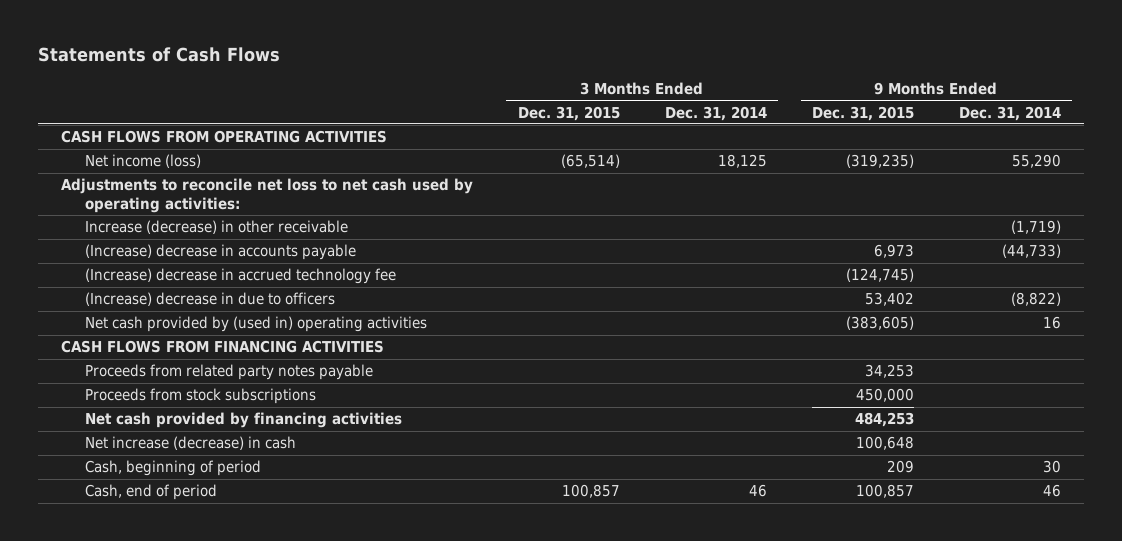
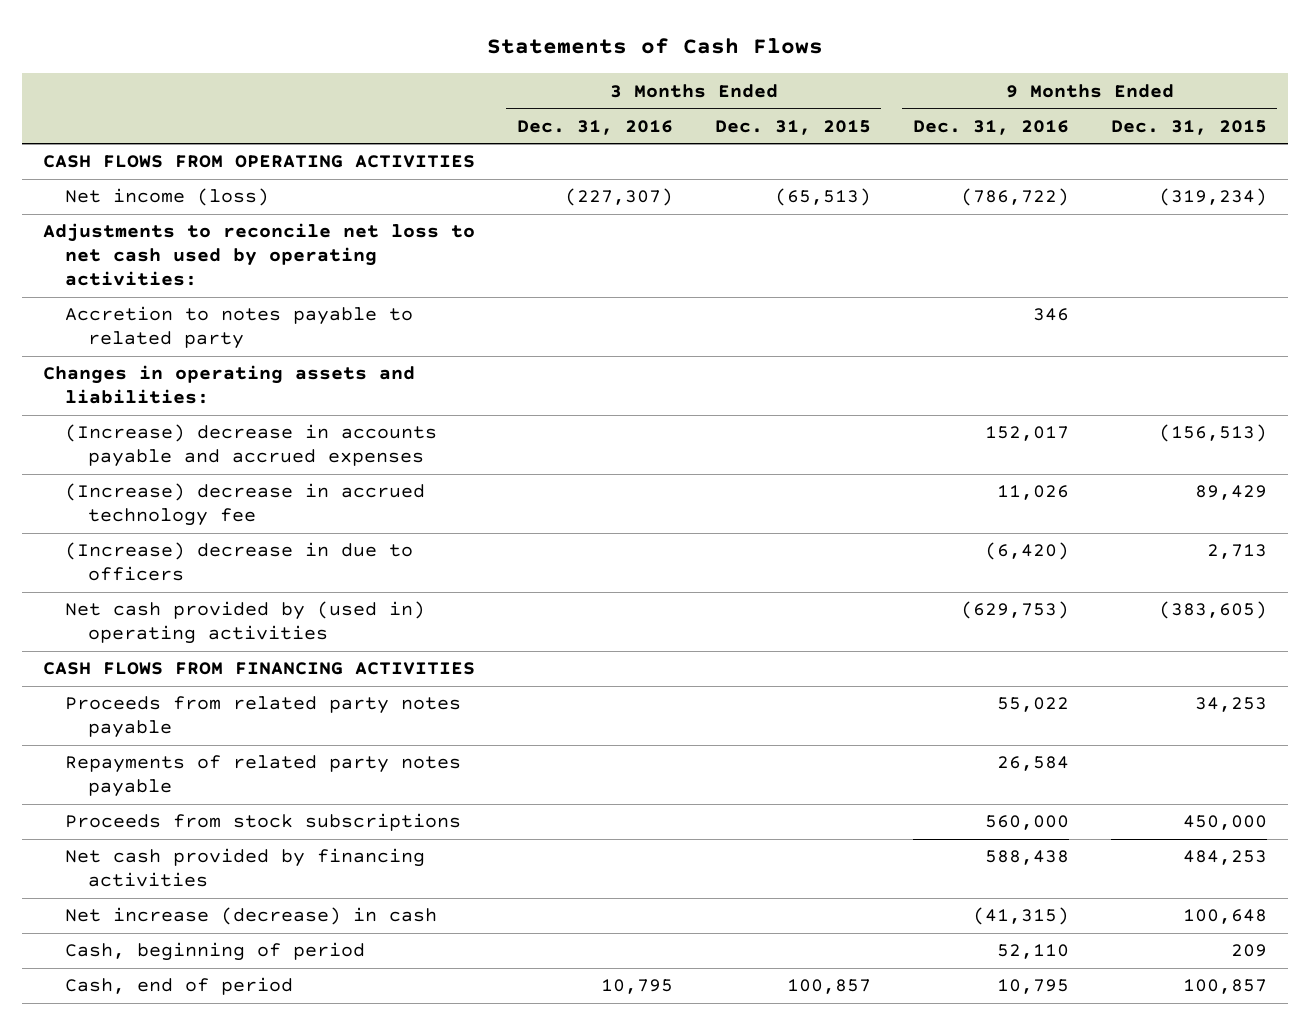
- | 3 Months Ended Dec. 31, 2015 | 3 Months Ended Dec. 31, 2014 | 9 Months Ended Dec. 31, 2015 | 9 Months Ended Dec. 31, 2014
+ | 3 Months Ended Dec. 31, 2016 | 3 Months Ended Dec. 31, 2015 | 9 Months Ended Dec. 31, 2016 | 9 Months Ended Dec. 31, 2015
- Net income (loss) | (65,514) | 18,125 | (319,235) | 55,290
+ Net income (loss) | (227,307) | (65,513) | (786,722) | (319,234)
- Increase (decrease) in other receivable | | | | (1,719)
- (Increase) decrease in accounts payable | | | 6,973 | (44,733)
- (Increase) decrease in accrued technology fee | | | (124,745) |
- (Increase) decrease in due to officers | | | 53,402 | (8,822)
+ Accretion to notes payable to related party | | | 346 |
+ Changes in operating assets and liabilities:
+ (Increase) decrease in accounts payable and accrued expenses | | | 152,017 | (156,513)
+ (Increase) decrease in accrued technology fee | | | 11,026 | 89,429
+ (Increase) decrease in due to officers | | | (6,420) | 2,713
+ Repayments of related party notes payable | | | 26,584 |

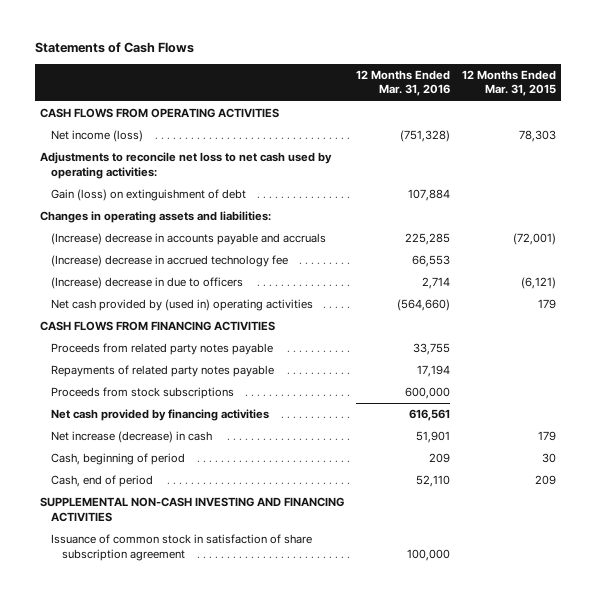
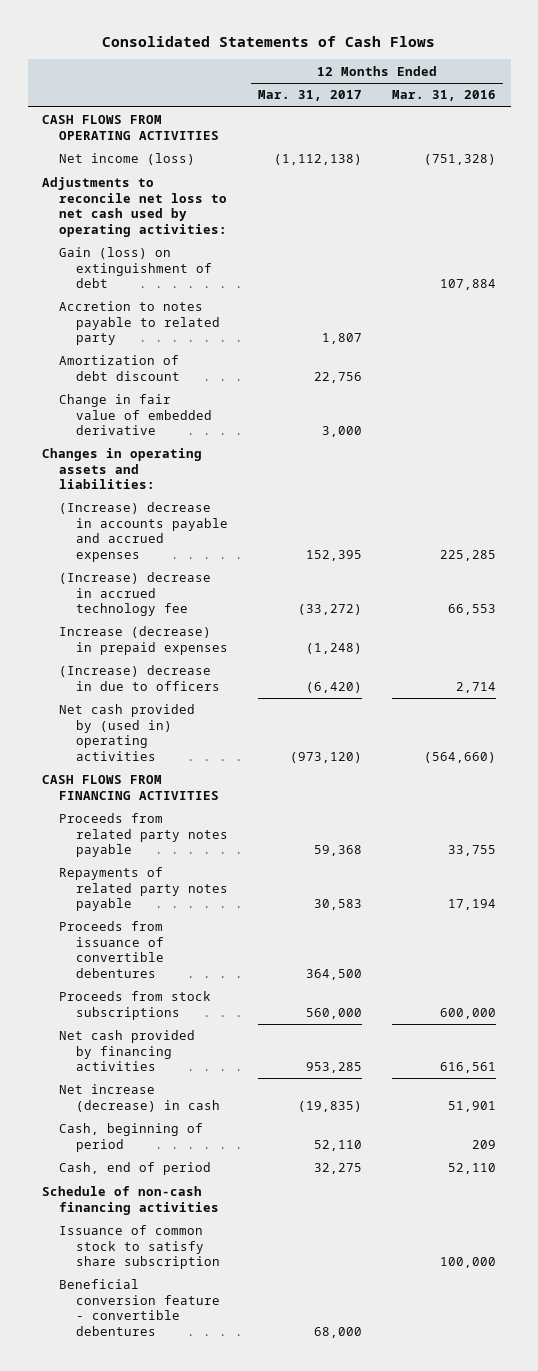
- Statements of Cash Flows
+ Consolidated Statements of Cash Flows
- | 12 Months Ended Mar. 31, 2016 | 12 Months Ended Mar. 31, 2015
+ | 12 Months Ended Mar. 31, 2017 | 12 Months Ended Mar. 31, 2016
+ Accretion to notes payable to related party | 1,807 |
+ Amortization of debt discount | 22,756 |
+ Change in fair value of embedded derivative | 3,000 |
- (Increase) decrease in accounts payable and accruals | 225,285 | (72,001)
+ (Increase) decrease in accounts payable and accrued expenses | 152,395 | 225,285
+ Increase (decrease) in prepaid expenses | (1,248) |
+ Proceeds from issuance of convertible debentures | 364,500 |
- SUPPLEMENTAL NON-CASH INVESTING AND FINANCING ACTIVITIES
- Issuance of common stock in satisfaction of share subscription agreement | 100,000 |
+ Schedule of non-cash financing activities
+ Issuance of common stock to satisfy share subscription | | 100,000
+ Beneficial conversion feature - convertible debentures | 68,000 |

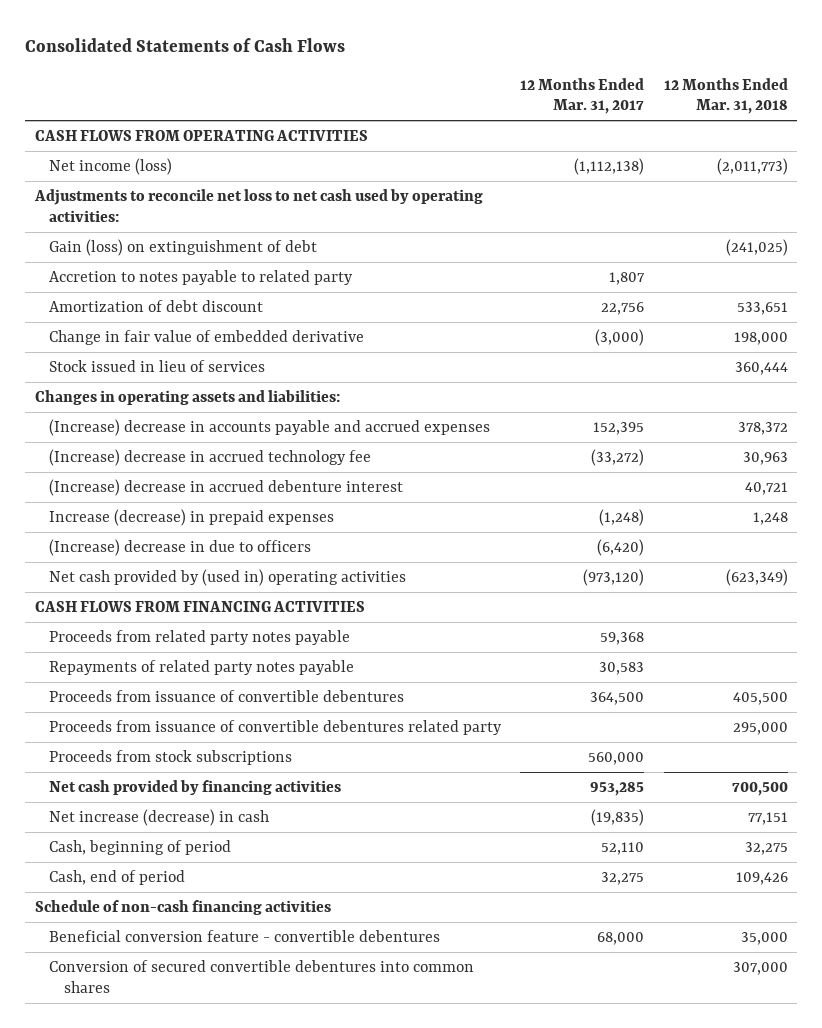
- | 12 Months Ended Mar. 31, 2017 | 12 Months Ended Mar. 31, 2016
+ | 12 Months Ended Mar. 31, 2017 | 12 Months Ended Mar. 31, 2018
- Change in fair value of embedded derivative | 3,000 |
+ Change in fair value of embedded derivative | (3,000) | 198,000
+ Stock issued in lieu of services | | 360,444
+ (Increase) decrease in accrued debenture interest | | 40,721
+ Proceeds from issuance of convertible debentures related party | | 295,000
- Issuance of common stock to satisfy share subscription | | 100,000
+ Conversion of secured convertible debentures into common shares | | 307,000

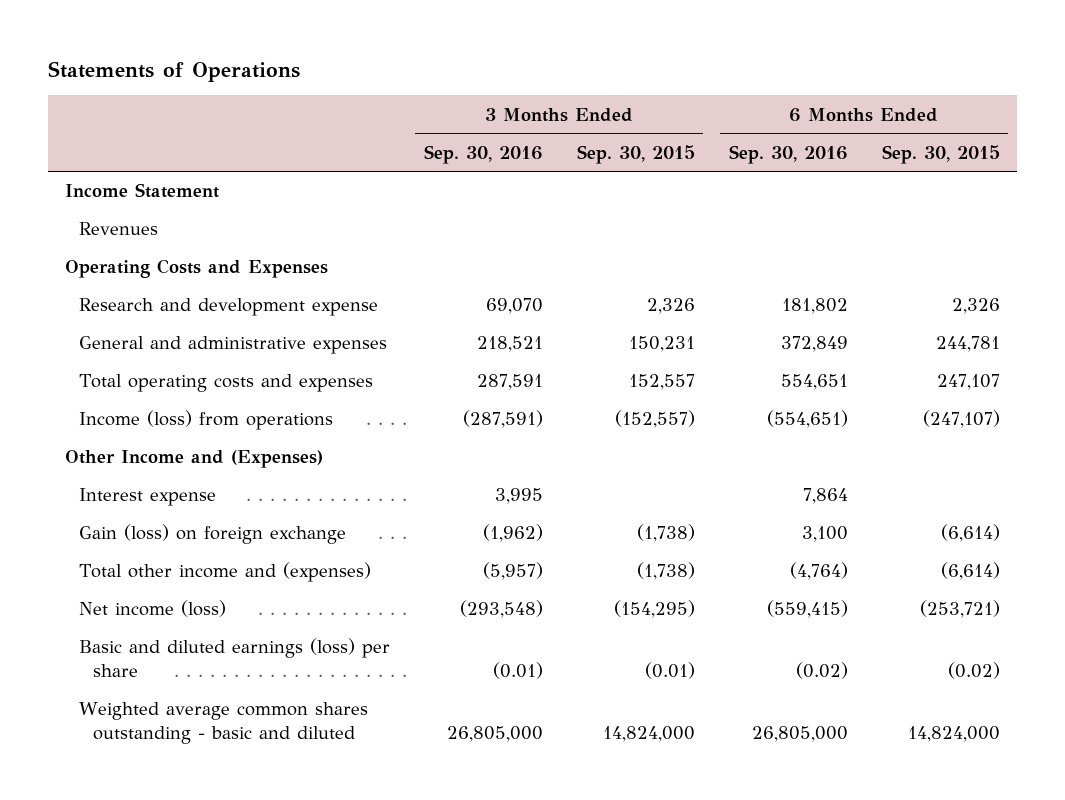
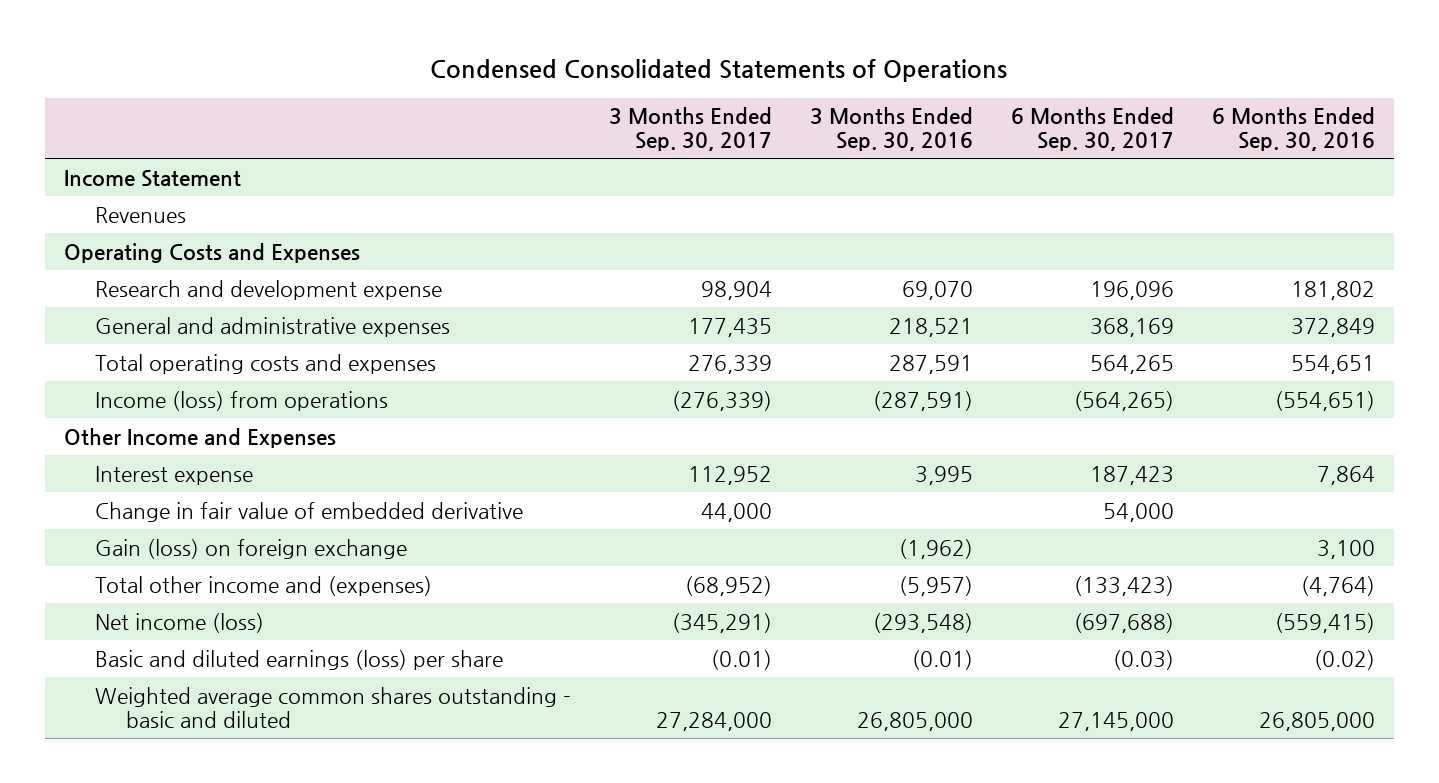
- Statements of Operations
+ Condensed Consolidated Statements of Operations
- | 3 Months Ended Sep. 30, 2016 | 3 Months Ended Sep. 30, 2015 | 6 Months Ended Sep. 30, 2016 | 6 Months Ended Sep. 30, 2015
+ | 3 Months Ended Sep. 30, 2017 | 3 Months Ended Sep. 30, 2016 | 6 Months Ended Sep. 30, 2017 | 6 Months Ended Sep. 30, 2016
- Other Income and (Expenses)
+ Other Income and Expenses
+ Change in fair value of embedded derivative | 44,000 | | 54,000 |

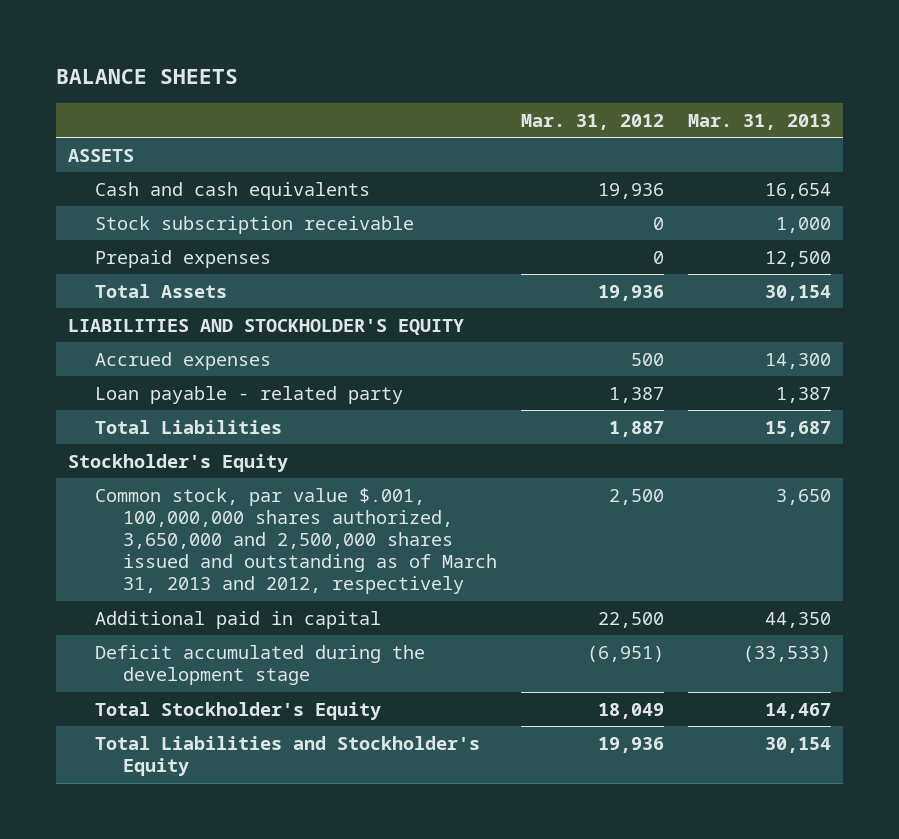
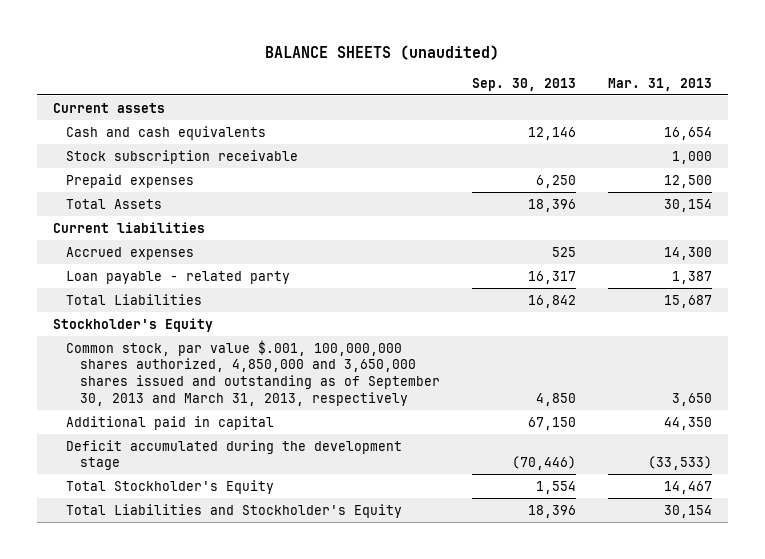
- BALANCE SHEETS
+ BALANCE SHEETS (unaudited)
- | Mar. 31, 2012 | Mar. 31, 2013
+ | Sep. 30, 2013 | Mar. 31, 2013
- ASSETS
+ Current assets
- LIABILITIES AND STOCKHOLDER'S EQUITY
+ Current liabilities
- Common stock, par value $.001, 100,000,000 shares authorized, 3,650,000 and 2,500,000 shares issued and outstanding as of March 31, 2013 and 2012, respectively | 2,500 | 3,650
+ Common stock, par value $.001, 100,000,000 shares authorized, 4,850,000 and 3,650,000 shares issued and outstanding as of September 30, 2013 and March 31, 2013, respectively | 4,850 | 3,650

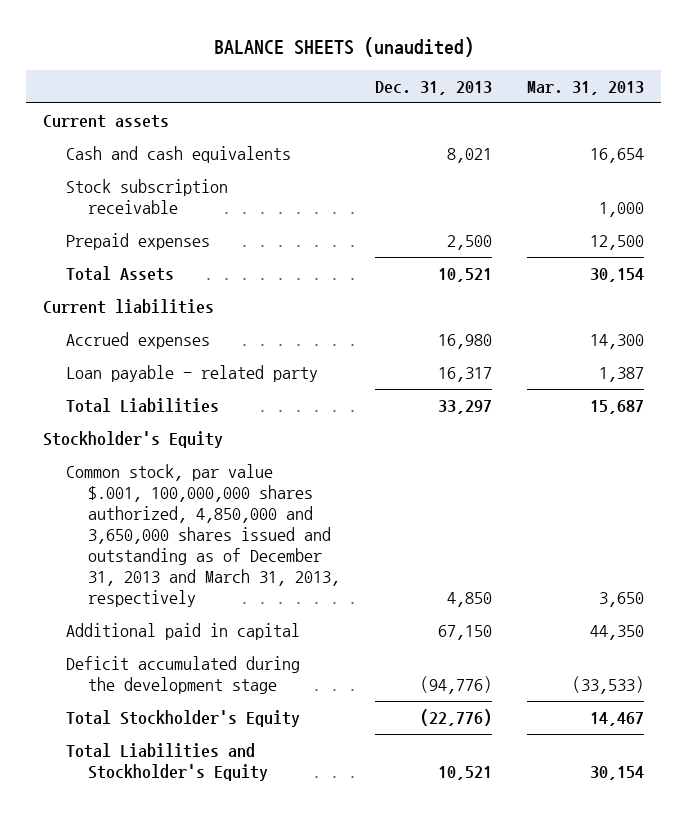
- | Sep. 30, 2013 | Mar. 31, 2013
+ | Dec. 31, 2013 | Mar. 31, 2013
- Common stock, par value $.001, 100,000,000 shares authorized, 4,850,000 and 3,650,000 shares issued and outstanding as of September 30, 2013 and March 31, 2013, respectively | 4,850 | 3,650
+ Common stock, par value $.001, 100,000,000 shares authorized, 4,850,000 and 3,650,000 shares issued and outstanding as of December 31, 2013 and March 31, 2013, respectively | 4,850 | 3,650

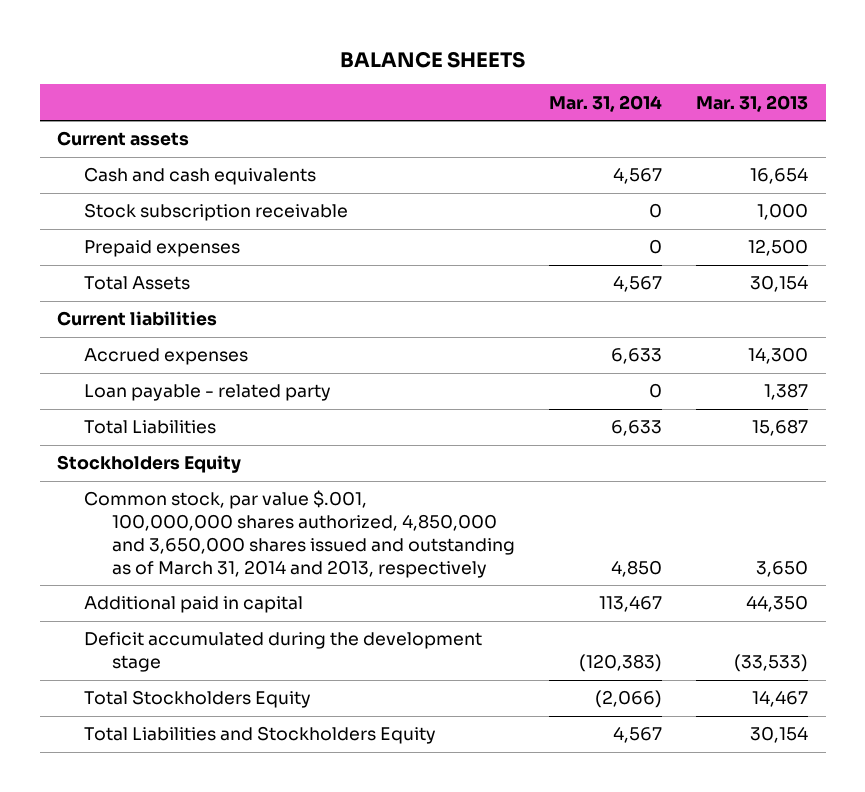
- BALANCE SHEETS (unaudited)
+ BALANCE SHEETS
- | Dec. 31, 2013 | Mar. 31, 2013
+ | Mar. 31, 2014 | Mar. 31, 2013
- Stockholder's Equity
- Common stock, par value $.001, 100,000,000 shares authorized, 4,850,000 and 3,650,000 shares issued and outstanding as of December 31, 2013 and March 31, 2013, respectively | 4,850 | 3,650
+ Stockholders Equity
+ Common stock, par value $.001, 100,000,000 shares authorized, 4,850,000 and 3,650,000 shares issued and outstanding as of March 31, 2014 and 2013, respectively | 4,850 | 3,650
- Total Stockholder's Equity | (22,776) | 14,467
- Total Liabilities and Stockholder's Equity | 10,521 | 30,154
+ Total Stockholders Equity | (2,066) | 14,467
+ Total Liabilities and Stockholders Equity | 4,567 | 30,154

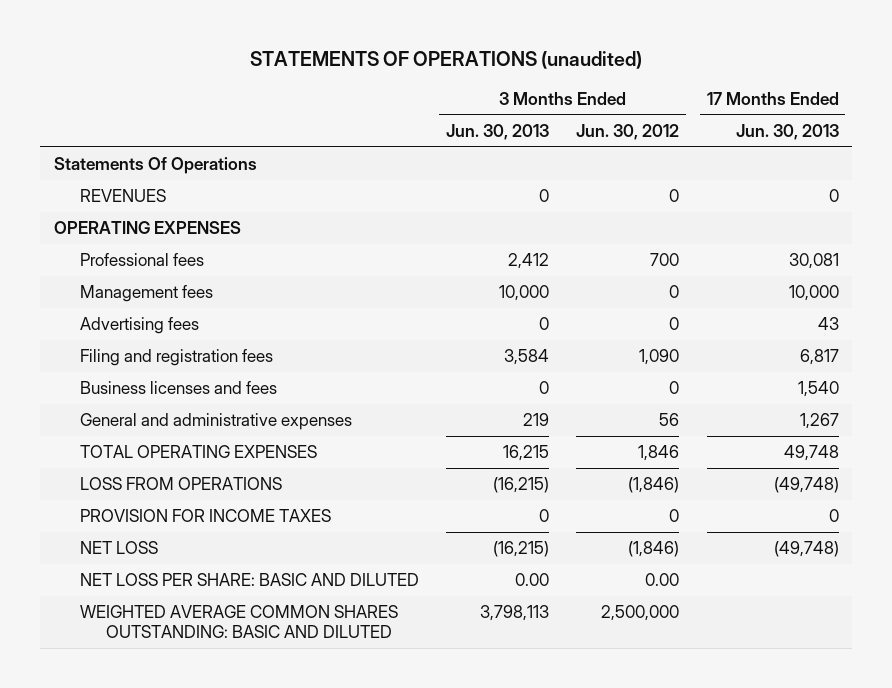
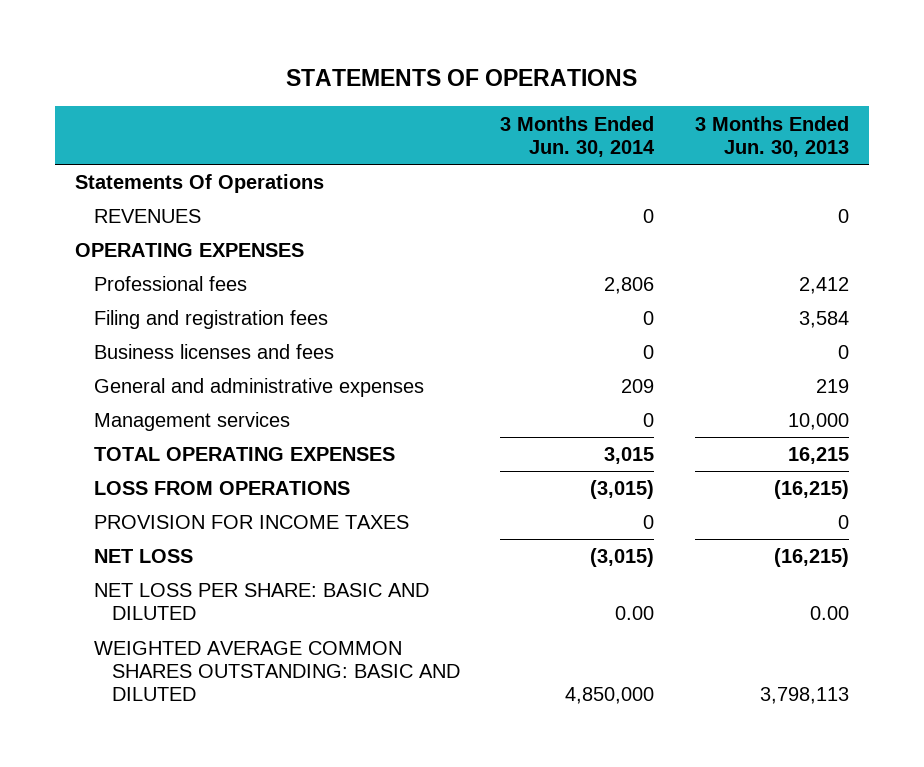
- STATEMENTS OF OPERATIONS (unaudited)
+ STATEMENTS OF OPERATIONS
- | 3 Months Ended Jun. 30, 2013 | 3 Months Ended Jun. 30, 2012 | 17 Months Ended Jun. 30, 2013
+ | 3 Months Ended Jun. 30, 2014 | 3 Months Ended Jun. 30, 2013
- Management fees | 10,000 | 0 | 10,000
- Advertising fees | 0 | 0 | 43
+ Management services | 0 | 10,000

